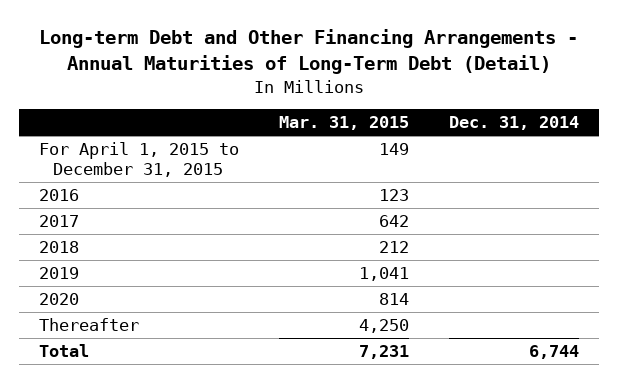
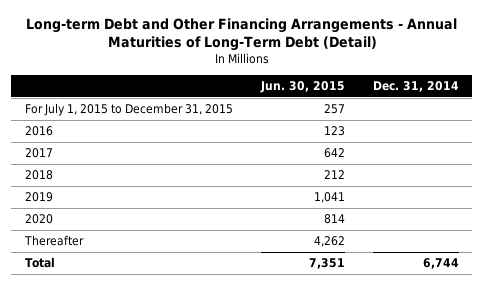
- | Mar. 31, 2015 | Dec. 31, 2014
+ | Jun. 30, 2015 | Dec. 31, 2014
- For April 1, 2015 to December 31, 2015 | 149 |
+ For July 1, 2015 to December 31, 2015 | 257 |

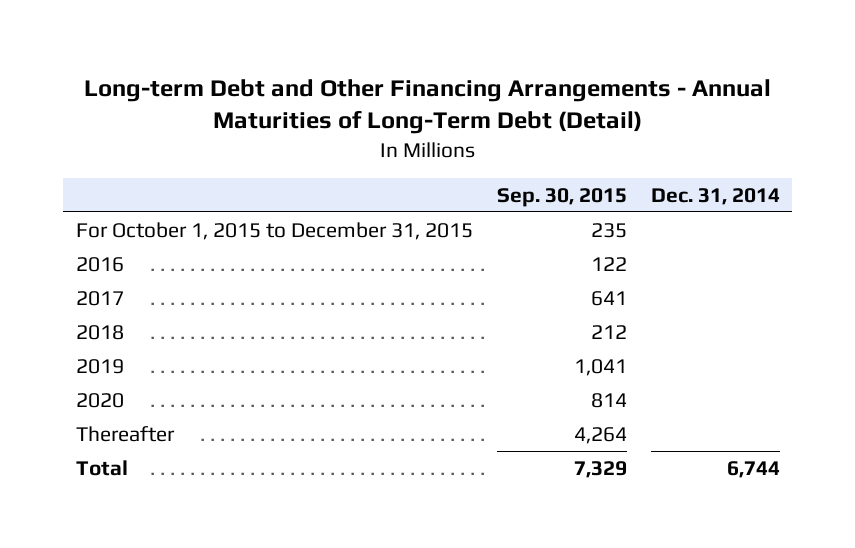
- | Jun. 30, 2015 | Dec. 31, 2014
+ | Sep. 30, 2015 | Dec. 31, 2014
- For July 1, 2015 to December 31, 2015 | 257 |
+ For October 1, 2015 to December 31, 2015 | 235 |

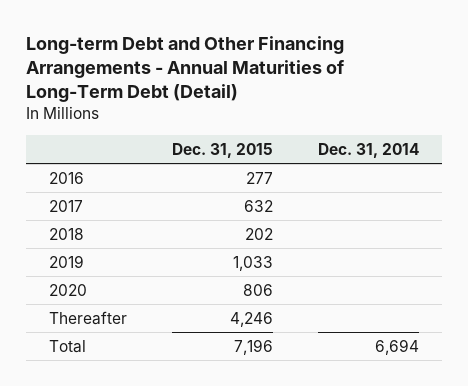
- | Sep. 30, 2015 | Dec. 31, 2014
+ | Dec. 31, 2015 | Dec. 31, 2014
- For October 1, 2015 to December 31, 2015 | 235 |
- Total | 7,329 | 6,744
+ Total | 7,196 | 6,694

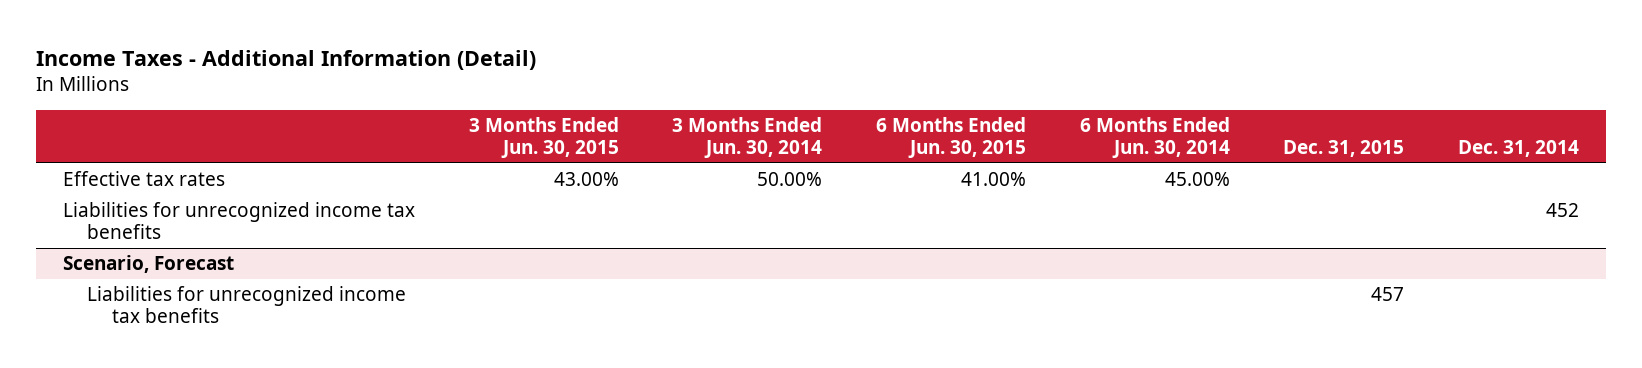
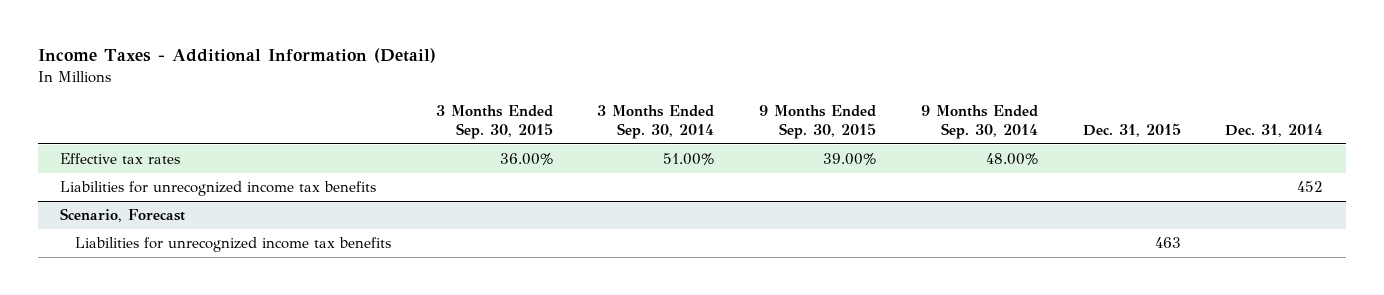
- | 3 Months Ended Jun. 30, 2015 | 3 Months Ended Jun. 30, 2014 | 6 Months Ended Jun. 30, 2015 | 6 Months Ended Jun. 30, 2014 | Dec. 31, 2015 | Dec. 31, 2014
+ | 3 Months Ended Sep. 30, 2015 | 3 Months Ended Sep. 30, 2014 | 9 Months Ended Sep. 30, 2015 | 9 Months Ended Sep. 30, 2014 | Dec. 31, 2015 | Dec. 31, 2014
@ Scenario, Forecast
- Liabilities for unrecognized income tax benefits | | | | | 457 |
+ Liabilities for unrecognized income tax benefits | | | | | 463 |

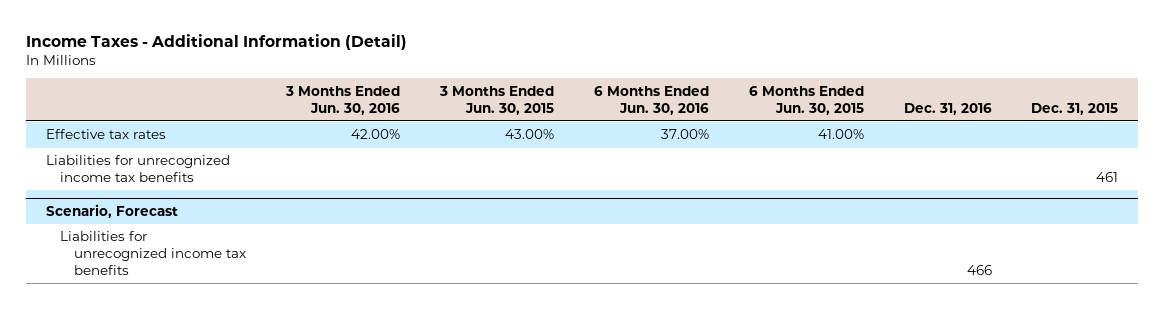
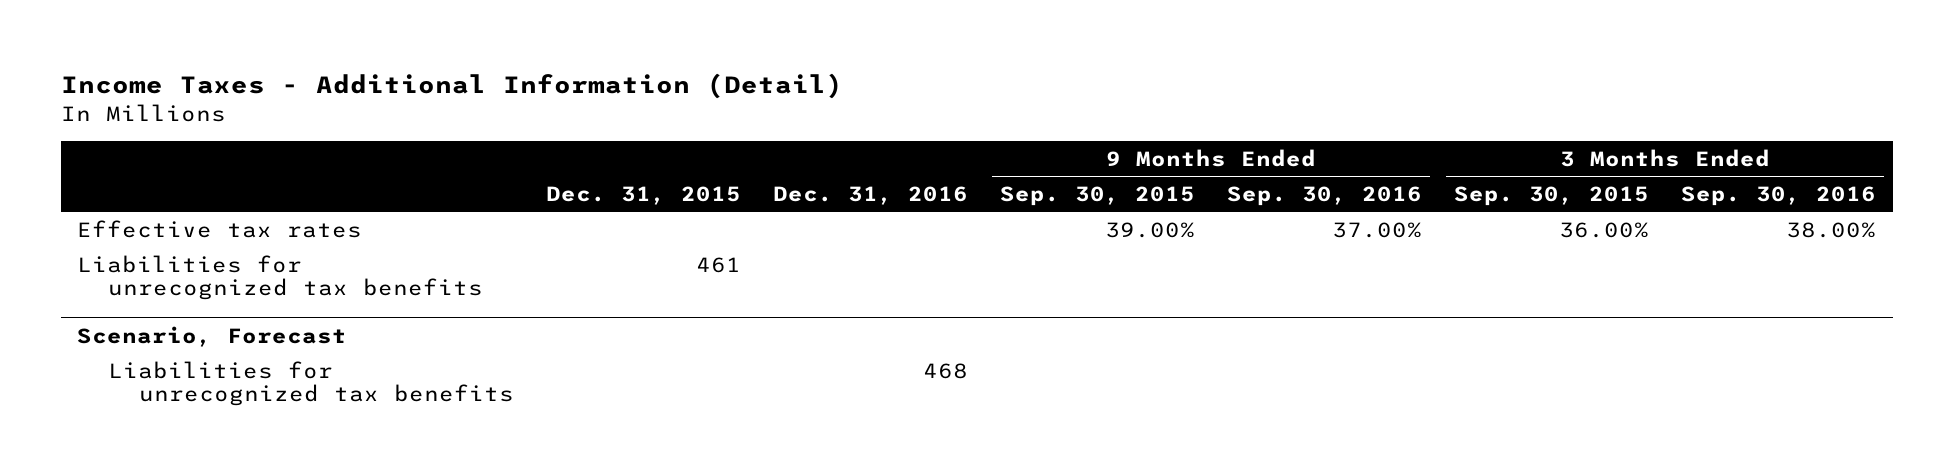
- | 3 Months Ended Jun. 30, 2016 | 3 Months Ended Jun. 30, 2015 | 6 Months Ended Jun. 30, 2016 | 6 Months Ended Jun. 30, 2015 | Dec. 31, 2016 | Dec. 31, 2015
+ | Dec. 31, 2015 | Dec. 31, 2016 | 9 Months Ended Sep. 30, 2015 | 9 Months Ended Sep. 30, 2016 | 3 Months Ended Sep. 30, 2015 | 3 Months Ended Sep. 30, 2016
- Liabilities for unrecognized income tax benefits | | | | | | 461
+ Liabilities for unrecognized tax benefits | 461 | | | | |
@ Scenario, Forecast
- Liabilities for unrecognized income tax benefits | | | | | 466 |
+ Liabilities for unrecognized tax benefits | | 468 | | | |

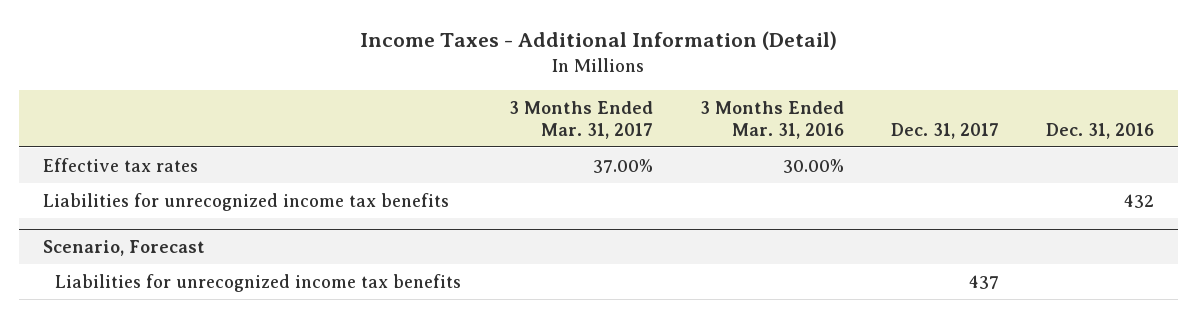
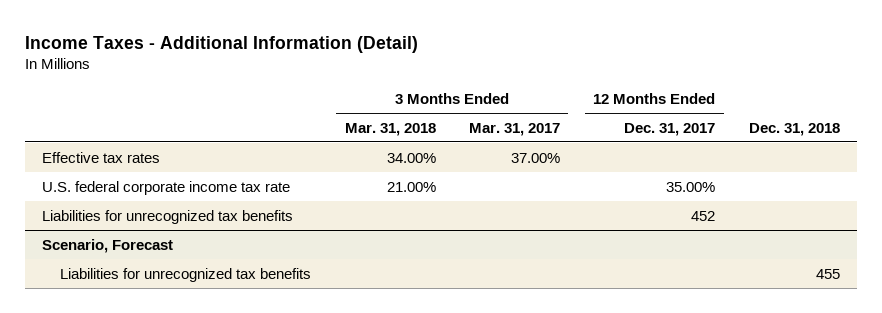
- | 3 Months Ended Mar. 31, 2017 | 3 Months Ended Mar. 31, 2016 | Dec. 31, 2017 | Dec. 31, 2016
+ | 3 Months Ended Mar. 31, 2018 | 3 Months Ended Mar. 31, 2017 | 12 Months Ended Dec. 31, 2017 | Dec. 31, 2018
- Liabilities for unrecognized income tax benefits | | | | 432
+ U.S. federal corporate income tax rate | 21.00% | | 35.00% |
+ Liabilities for unrecognized tax benefits | | | 452 |
@ Scenario, Forecast
- Liabilities for unrecognized income tax benefits | | | 437 |
+ Liabilities for unrecognized tax benefits | | | | 455

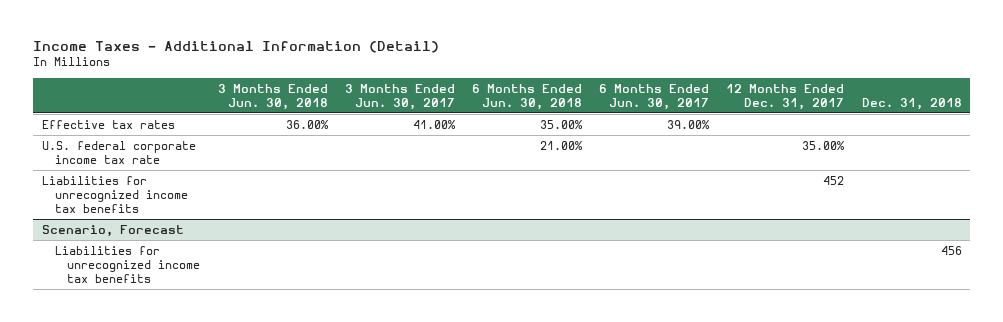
- | 3 Months Ended Mar. 31, 2018 | 3 Months Ended Mar. 31, 2017 | 12 Months Ended Dec. 31, 2017 | Dec. 31, 2018
+ | 3 Months Ended Jun. 30, 2018 | 3 Months Ended Jun. 30, 2017 | 6 Months Ended Jun. 30, 2018 | 6 Months Ended Jun. 30, 2017 | 12 Months Ended Dec. 31, 2017 | Dec. 31, 2018
- Liabilities for unrecognized tax benefits | | | 452 |
+ Liabilities for unrecognized income tax benefits | | | | | 452 |
@ Scenario, Forecast
- Liabilities for unrecognized tax benefits | | | | 455
+ Liabilities for unrecognized income tax benefits | | | | | | 456

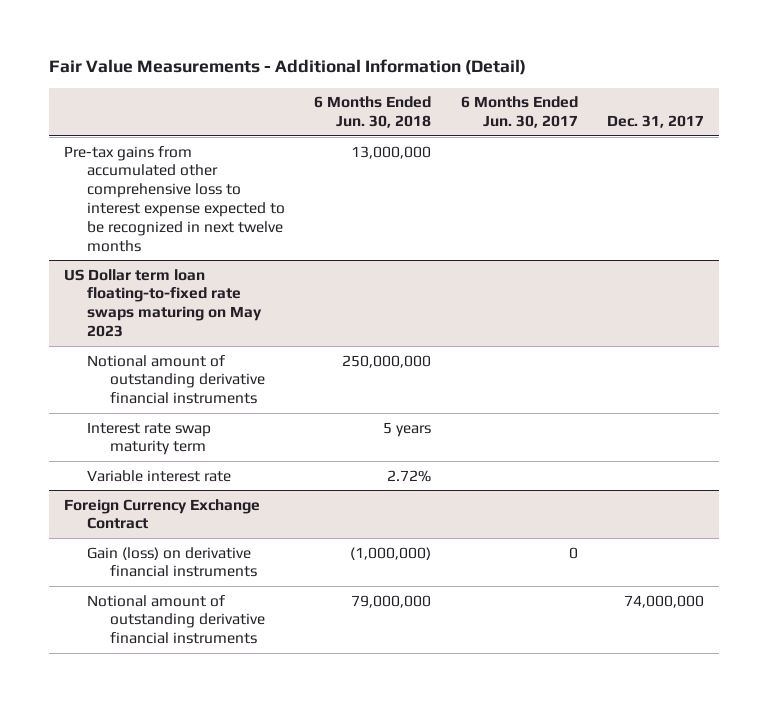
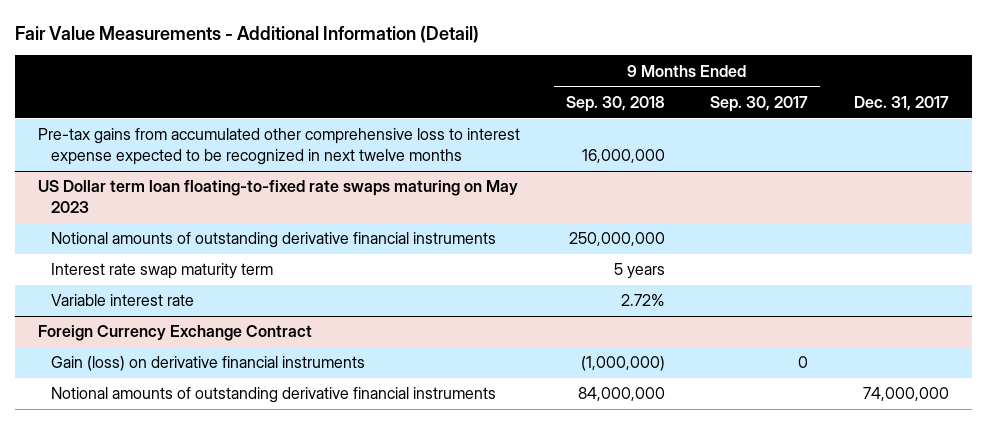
- | 6 Months Ended Jun. 30, 2018 | 6 Months Ended Jun. 30, 2017 | Dec. 31, 2017
+ | 9 Months Ended Sep. 30, 2018 | 9 Months Ended Sep. 30, 2017 | Dec. 31, 2017
@ US Dollar term loan floating-to-fixed rate swaps maturing on May 2023
- Notional amount of outstanding derivative financial instruments | 250,000,000 | |
+ Notional amounts of outstanding derivative financial instruments | 250,000,000 | |
@ Foreign Currency Exchange Contract
- Notional amount of outstanding derivative financial instruments | 79,000,000 | | 74,000,000
+ Notional amounts of outstanding derivative financial instruments | 84,000,000 | | 74,000,000

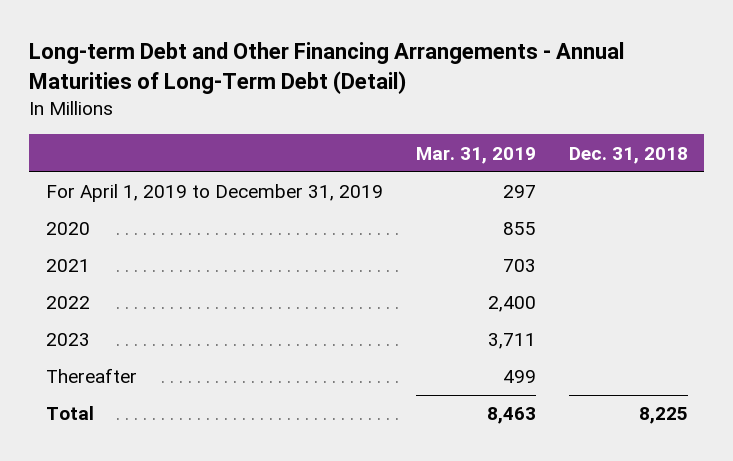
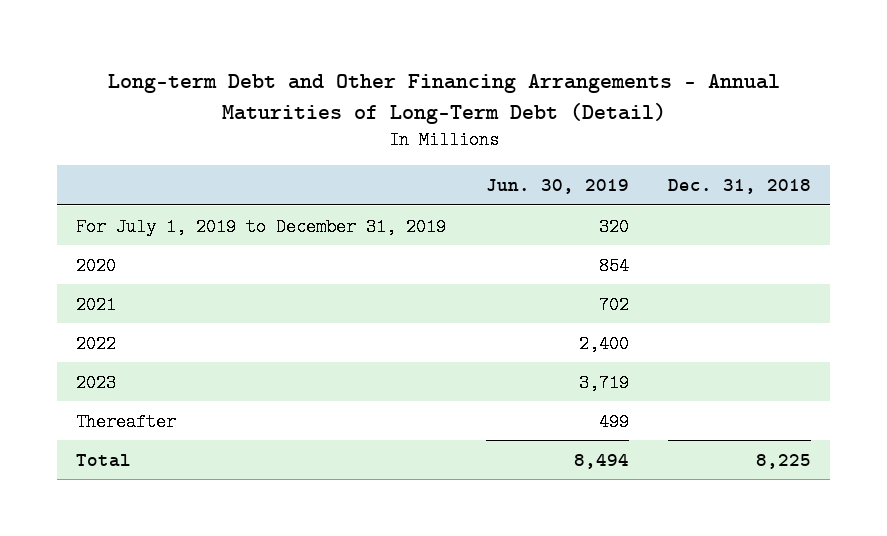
- | Mar. 31, 2019 | Dec. 31, 2018
+ | Jun. 30, 2019 | Dec. 31, 2018
- For April 1, 2019 to December 31, 2019 | 297 |
+ For July 1, 2019 to December 31, 2019 | 320 |

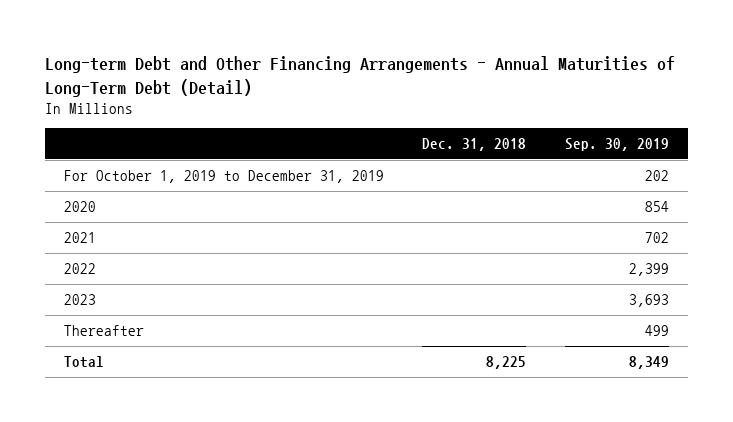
- | Jun. 30, 2019 | Dec. 31, 2018
+ | Dec. 31, 2018 | Sep. 30, 2019
- For July 1, 2019 to December 31, 2019 | 320 |
+ For October 1, 2019 to December 31, 2019 | | 202

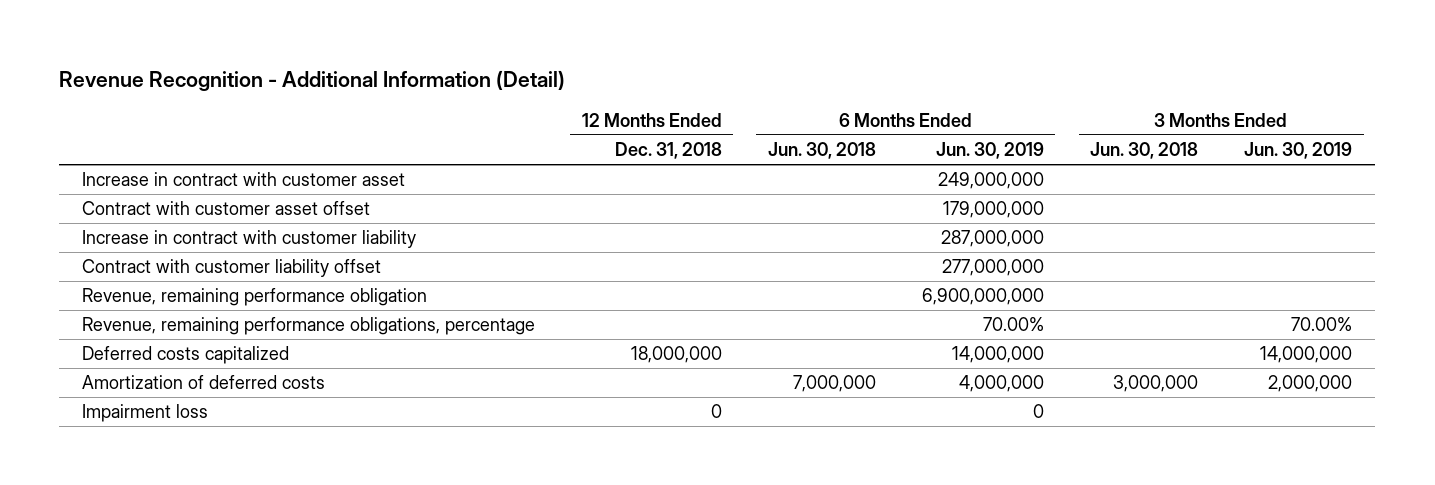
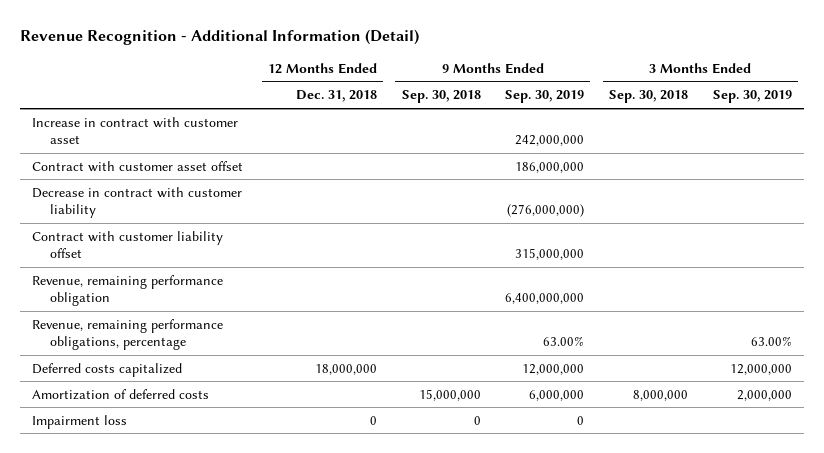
- | 12 Months Ended Dec. 31, 2018 | 6 Months Ended Jun. 30, 2018 | 6 Months Ended Jun. 30, 2019 | 3 Months Ended Jun. 30, 2018 | 3 Months Ended Jun. 30, 2019
+ | 12 Months Ended Dec. 31, 2018 | 9 Months Ended Sep. 30, 2018 | 9 Months Ended Sep. 30, 2019 | 3 Months Ended Sep. 30, 2018 | 3 Months Ended Sep. 30, 2019
- Increase in contract with customer liability | | | 287,000,000 | |
+ Decrease in contract with customer liability | | | (276,000,000) | |

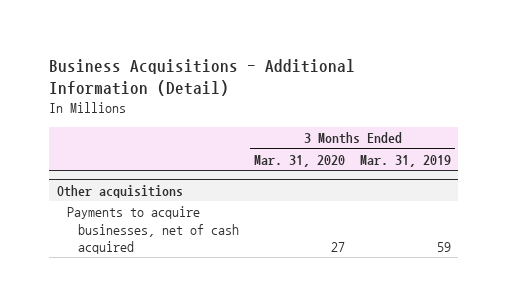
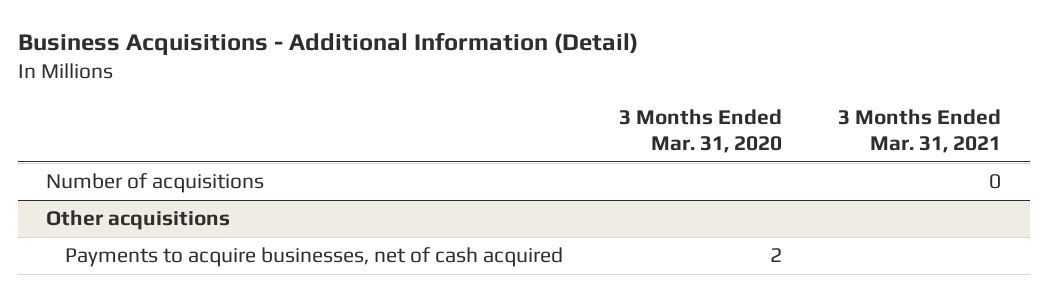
- | 3 Months Ended Mar. 31, 2020 | 3 Months Ended Mar. 31, 2019
+ | 3 Months Ended Mar. 31, 2020 | 3 Months Ended Mar. 31, 2021
+ Number of acquisitions | | 0
@ Other acquisitions
- Payments to acquire businesses, net of cash acquired | 27 | 59
+ Payments to acquire businesses, net of cash acquired | 2 |

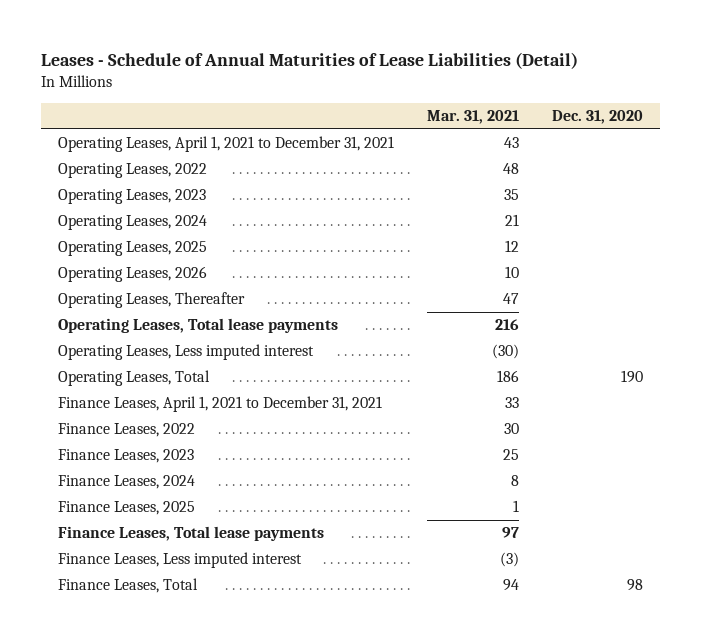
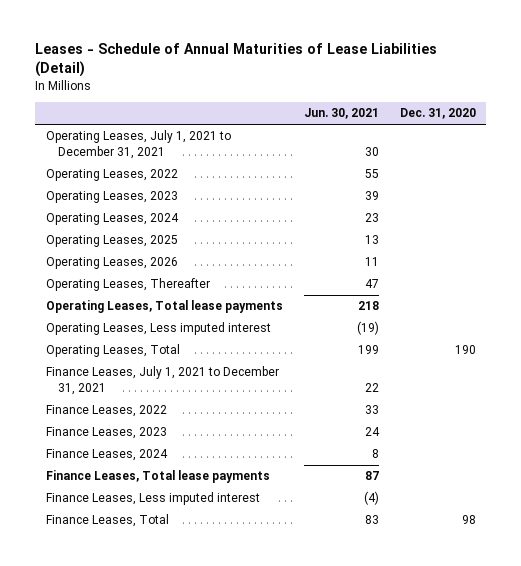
- | Mar. 31, 2021 | Dec. 31, 2020
+ | Jun. 30, 2021 | Dec. 31, 2020
- Operating Leases, April 1, 2021 to December 31, 2021 | 43 |
+ Operating Leases, July 1, 2021 to December 31, 2021 | 30 |
- Finance Leases, April 1, 2021 to December 31, 2021 | 33 |
+ Finance Leases, July 1, 2021 to December 31, 2021 | 22 |
- Finance Leases, 2025 | 1 |

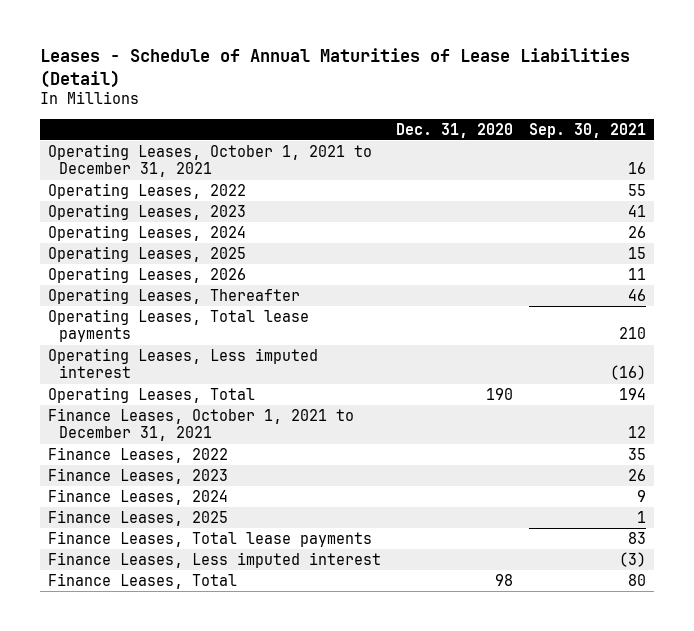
- | Jun. 30, 2021 | Dec. 31, 2020
+ | Dec. 31, 2020 | Sep. 30, 2021
- Operating Leases, July 1, 2021 to December 31, 2021 | 30 |
+ Operating Leases, October 1, 2021 to December 31, 2021 | | 16
- Finance Leases, July 1, 2021 to December 31, 2021 | 22 |
+ Finance Leases, October 1, 2021 to December 31, 2021 | | 12
+ Finance Leases, 2025 | | 1

